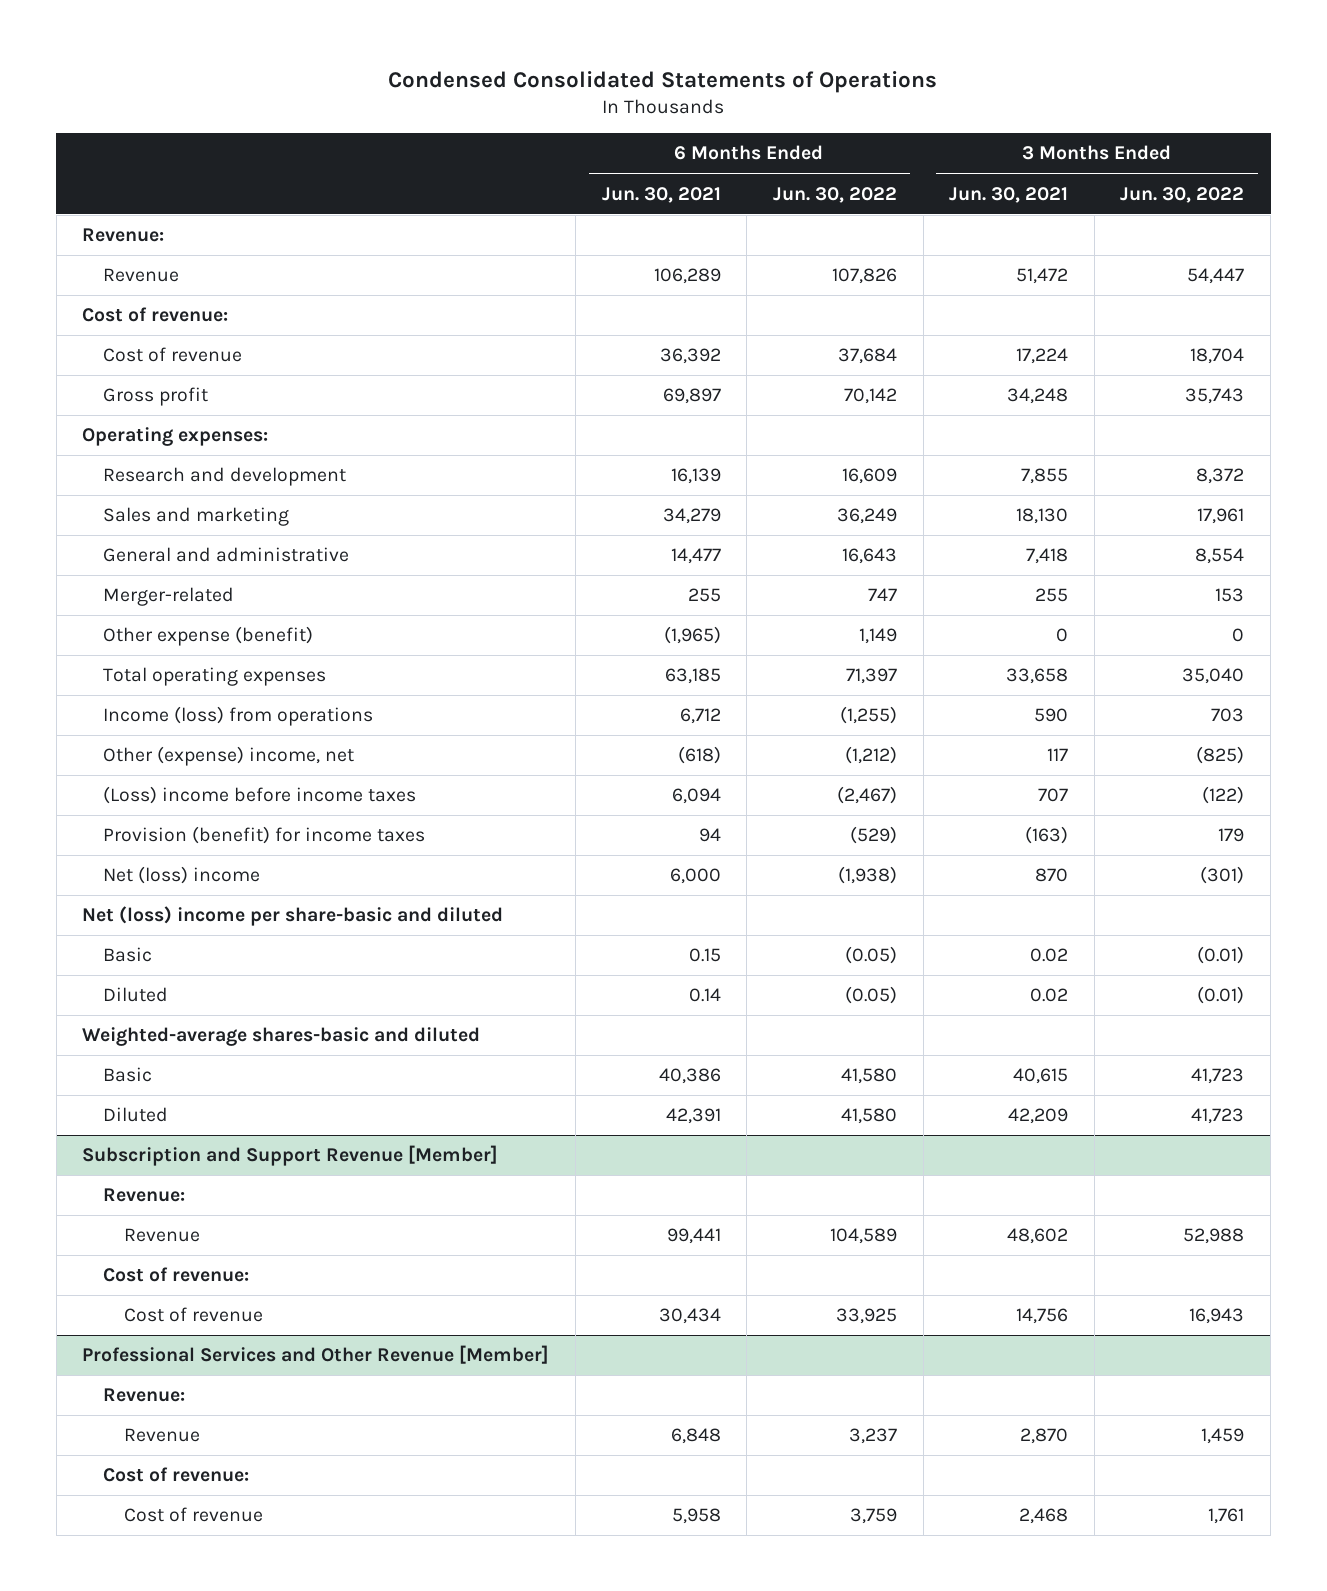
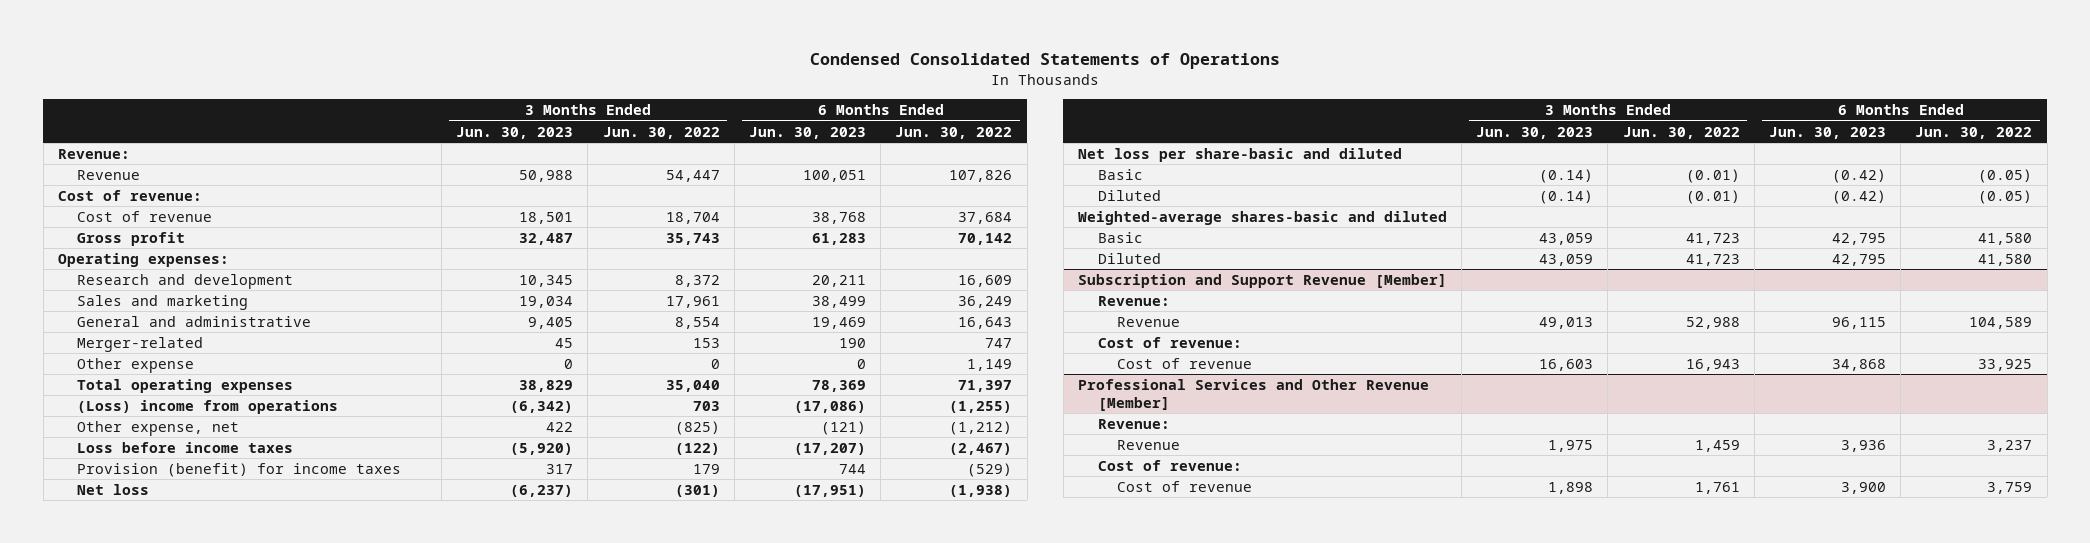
- | 6 Months Ended Jun. 30, 2021 | 6 Months Ended Jun. 30, 2022 | 3 Months Ended Jun. 30, 2021 | 3 Months Ended Jun. 30, 2022
+ | 3 Months Ended Jun. 30, 2023 | 3 Months Ended Jun. 30, 2022 | 6 Months Ended Jun. 30, 2023 | 6 Months Ended Jun. 30, 2022
- Other expense (benefit) | (1,965) | 1,149 | 0 | 0
+ Other expense | 0 | 0 | 0 | 1,149
- Income (loss) from operations | 6,712 | (1,255) | 590 | 703
- Other (expense) income, net | (618) | (1,212) | 117 | (825)
- (Loss) income before income taxes | 6,094 | (2,467) | 707 | (122)
+ (Loss) income from operations | (6,342) | 703 | (17,086) | (1,255)
+ Other expense, net | 422 | (825) | (121) | (1,212)
+ Loss before income taxes | (5,920) | (122) | (17,207) | (2,467)
- Net (loss) income | 6,000 | (1,938) | 870 | (301)
- Net (loss) income per share-basic and diluted
+ Net loss | (6,237) | (301) | (17,951) | (1,938)
+ Net loss per share-basic and diluted

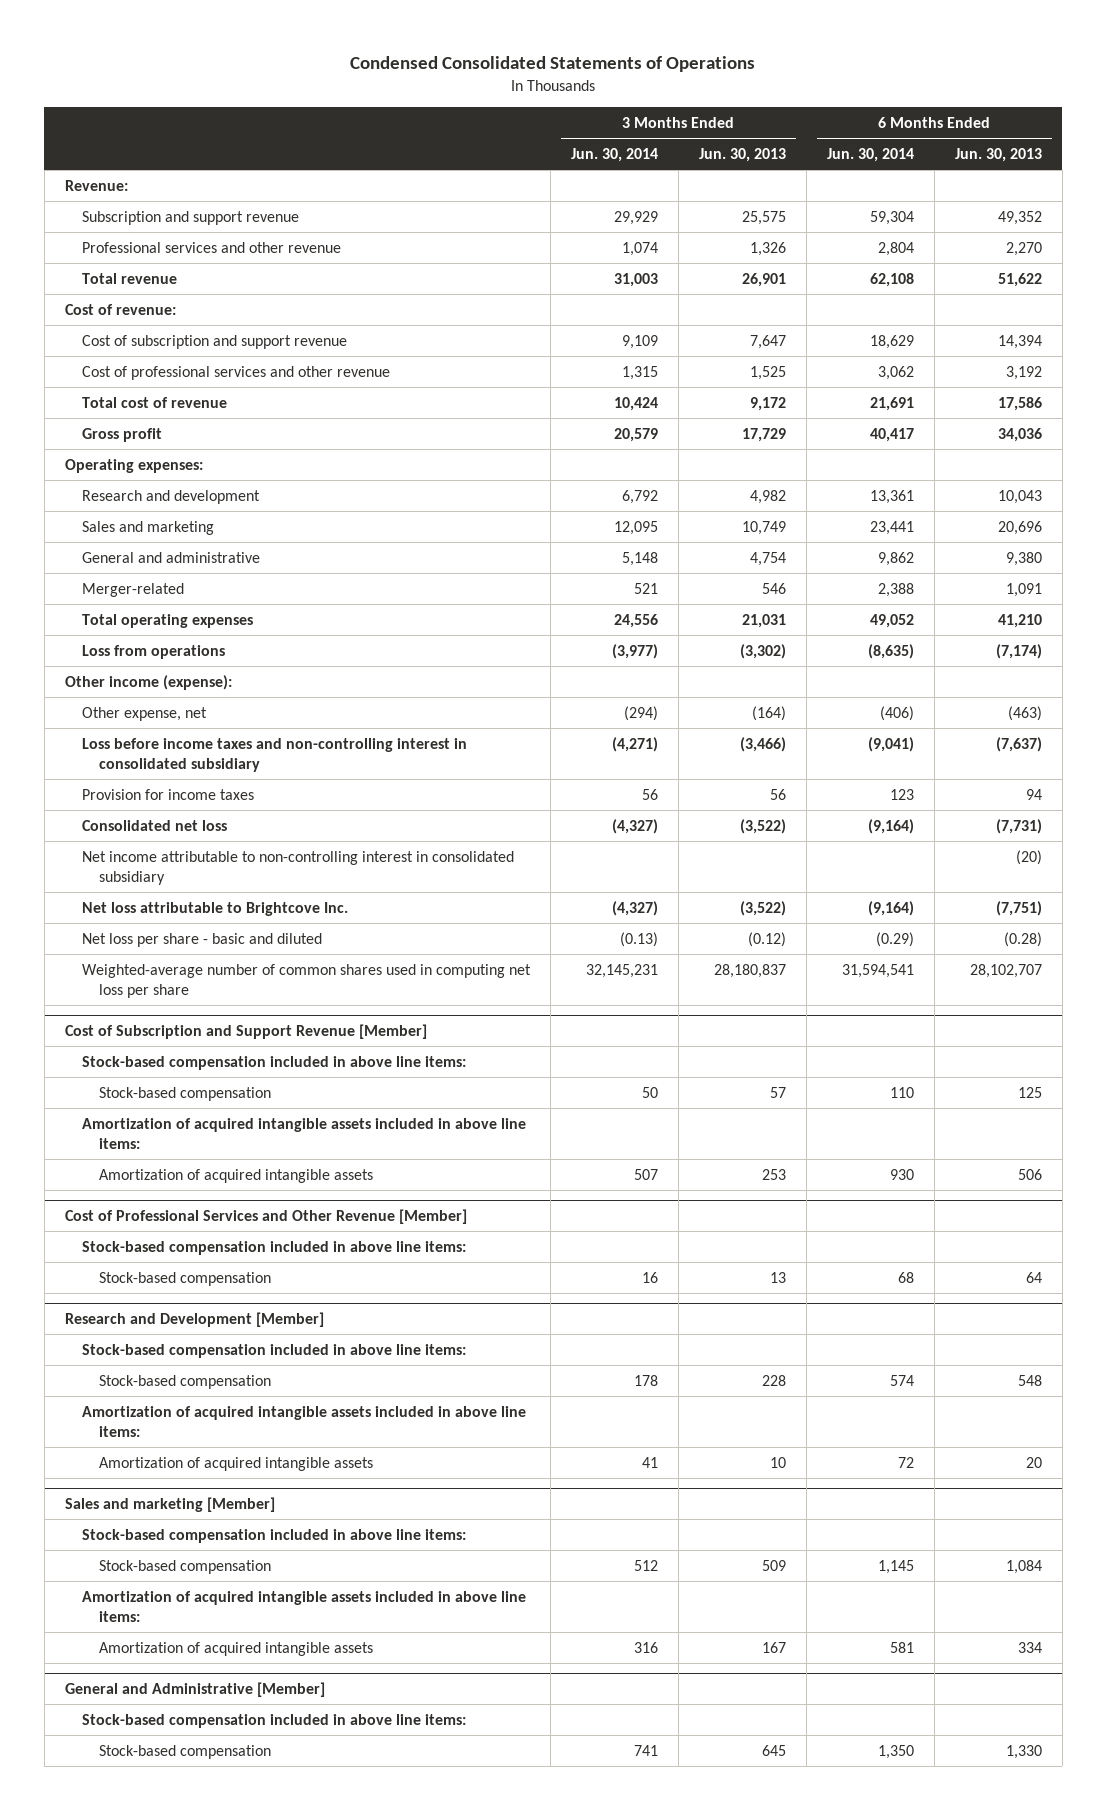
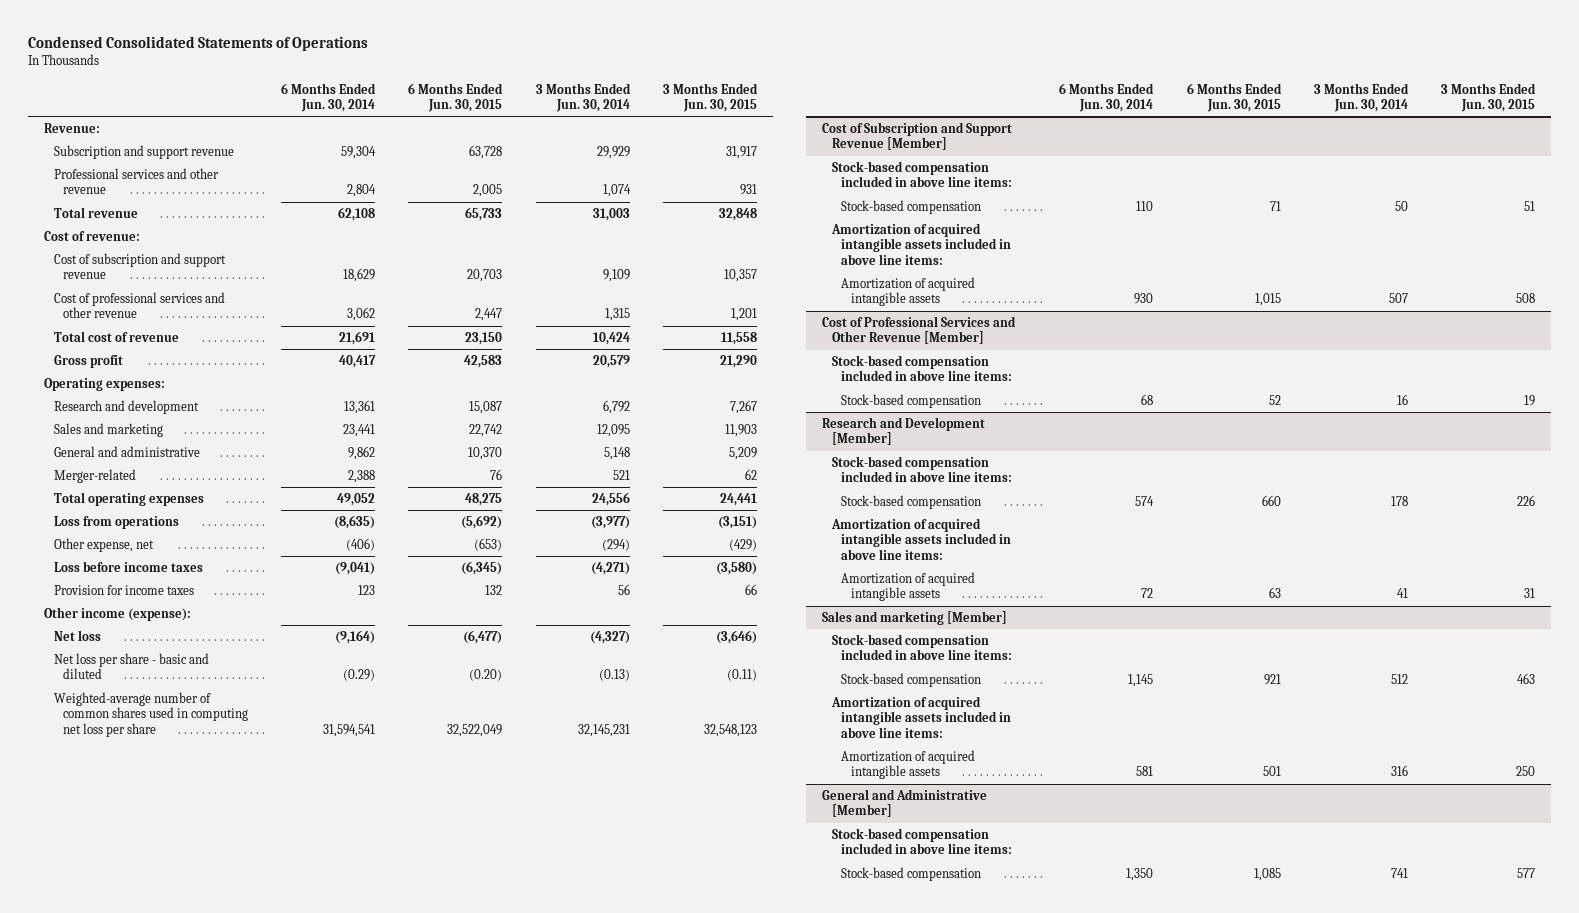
- | 3 Months Ended Jun. 30, 2014 | 3 Months Ended Jun. 30, 2013 | 6 Months Ended Jun. 30, 2014 | 6 Months Ended Jun. 30, 2013
+ | 6 Months Ended Jun. 30, 2014 | 6 Months Ended Jun. 30, 2015 | 3 Months Ended Jun. 30, 2014 | 3 Months Ended Jun. 30, 2015
- Loss before income taxes and non-controlling interest in consolidated subsidiary | (4,271) | (3,466) | (9,041) | (7,637)
+ Loss before income taxes | (9,041) | (6,345) | (4,271) | (3,580)
- Consolidated net loss | (4,327) | (3,522) | (9,164) | (7,731)
- Net income attributable to non-controlling interest in consolidated subsidiary | | | | (20)
- Net loss attributable to Brightcove Inc. | (4,327) | (3,522) | (9,164) | (7,751)
moved down: Other income (expense):
+ Net loss | (9,164) | (6,477) | (4,327) | (3,646)

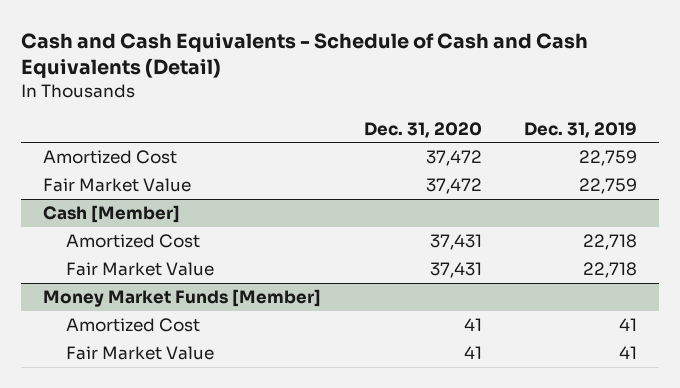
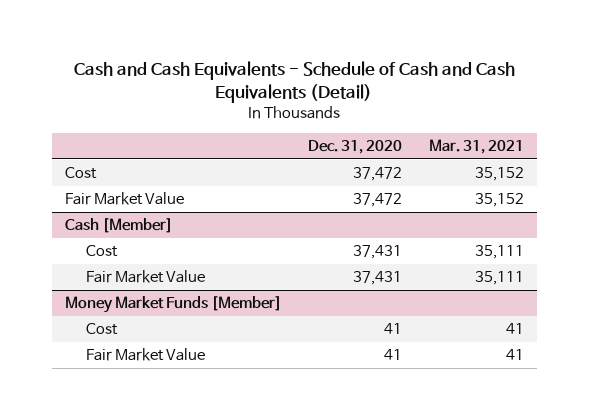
- | Dec. 31, 2020 | Dec. 31, 2019
+ | Dec. 31, 2020 | Mar. 31, 2021
- Amortized Cost | 37,472 | 22,759
+ Cost | 37,472 | 35,152
@ Cash [Member]
- Amortized Cost | 37,431 | 22,718
+ Cost | 37,431 | 35,111
@ Money Market Funds [Member]
- Amortized Cost | 41 | 41
+ Cost | 41 | 41

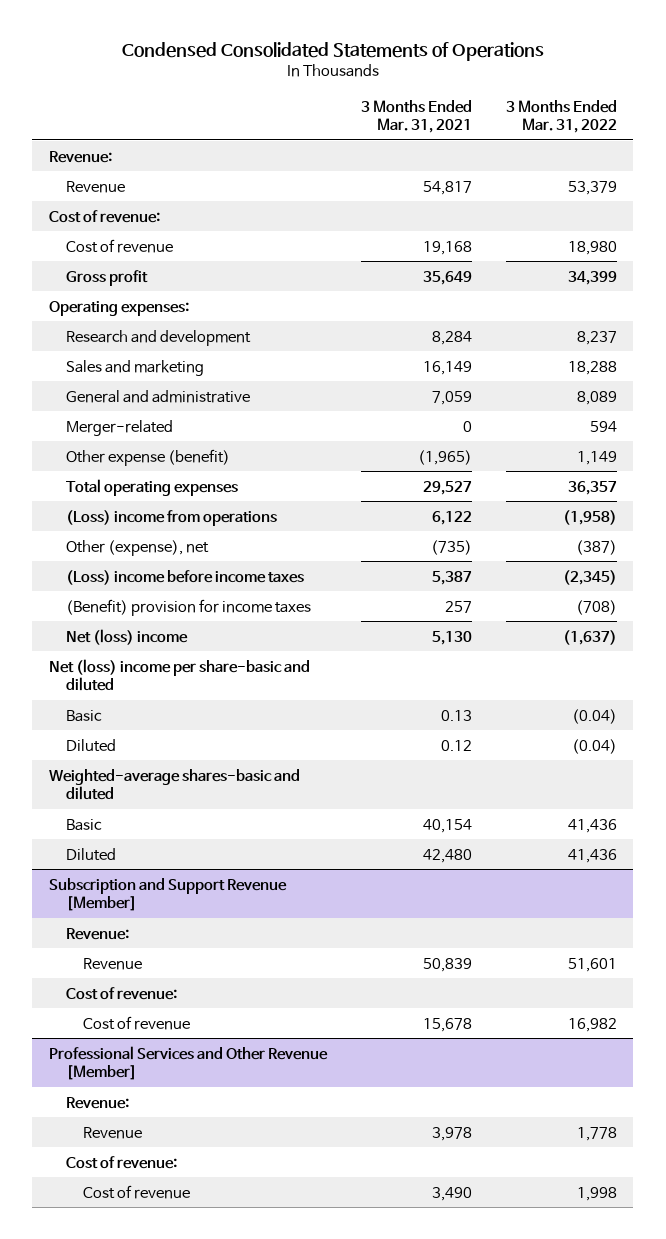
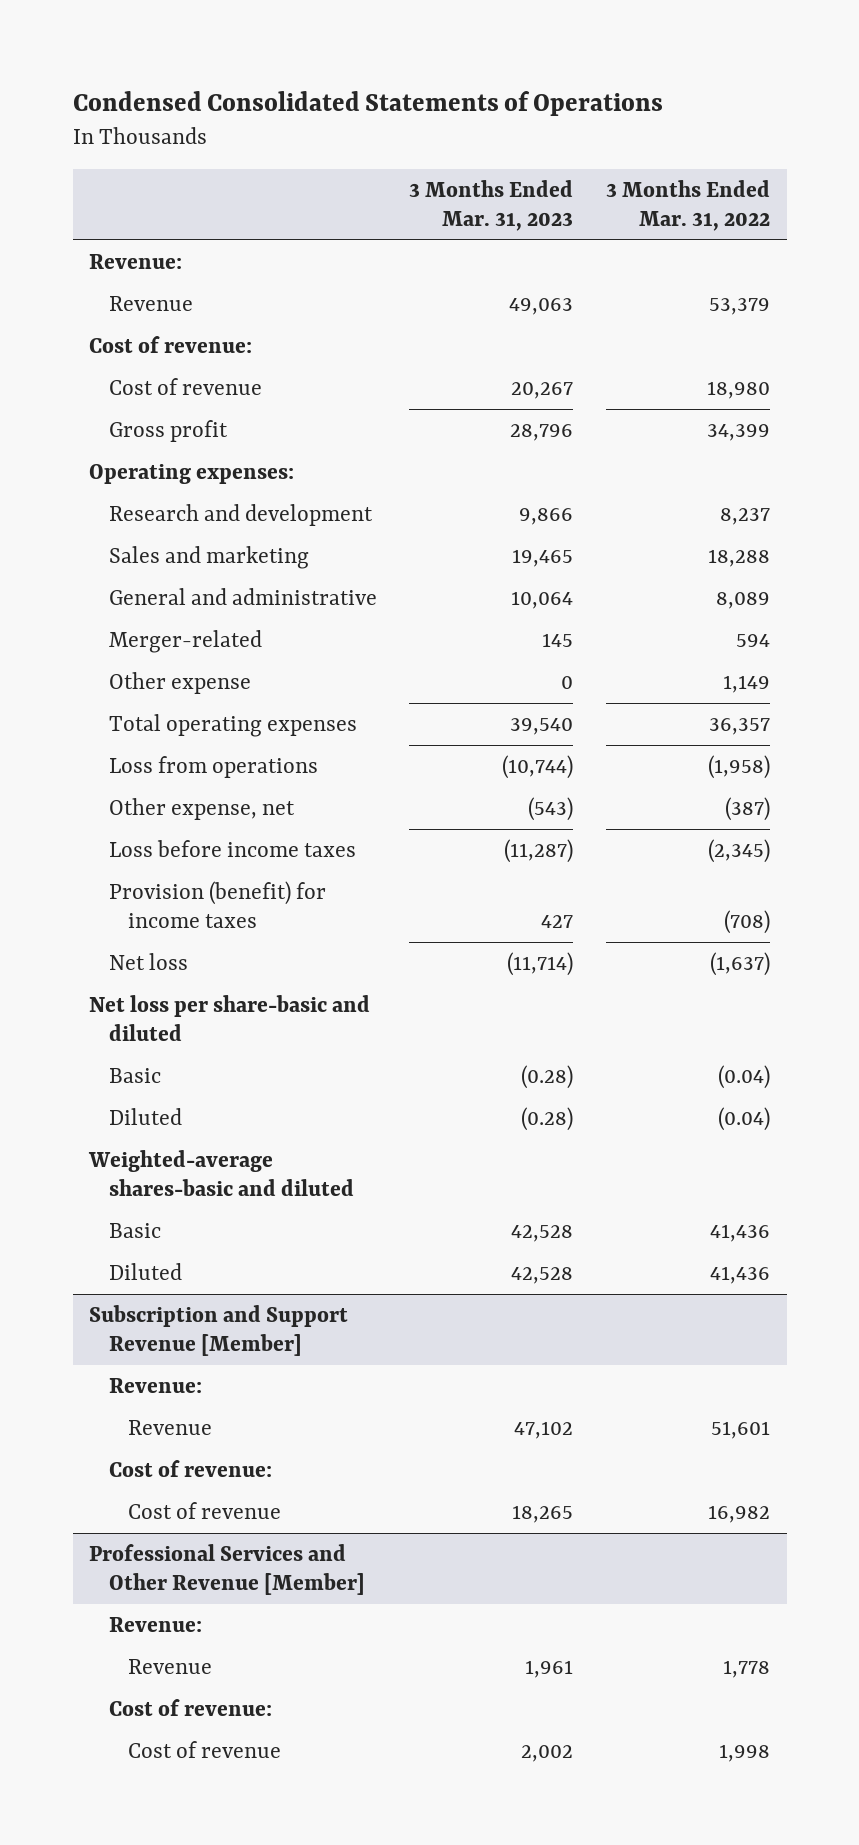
- | 3 Months Ended Mar. 31, 2021 | 3 Months Ended Mar. 31, 2022
+ | 3 Months Ended Mar. 31, 2023 | 3 Months Ended Mar. 31, 2022
- Other expense (benefit) | (1,965) | 1,149
+ Other expense | 0 | 1,149
- (Loss) income from operations | 6,122 | (1,958)
- Other (expense), net | (735) | (387)
- (Loss) income before income taxes | 5,387 | (2,345)
- (Benefit) provision for income taxes | 257 | (708)
- Net (loss) income | 5,130 | (1,637)
- Net (loss) income per share-basic and diluted
+ Loss from operations | (10,744) | (1,958)
+ Other expense, net | (543) | (387)
+ Loss before income taxes | (11,287) | (2,345)
+ Provision (benefit) for income taxes | 427 | (708)
+ Net loss | (11,714) | (1,637)
+ Net loss per share-basic and diluted

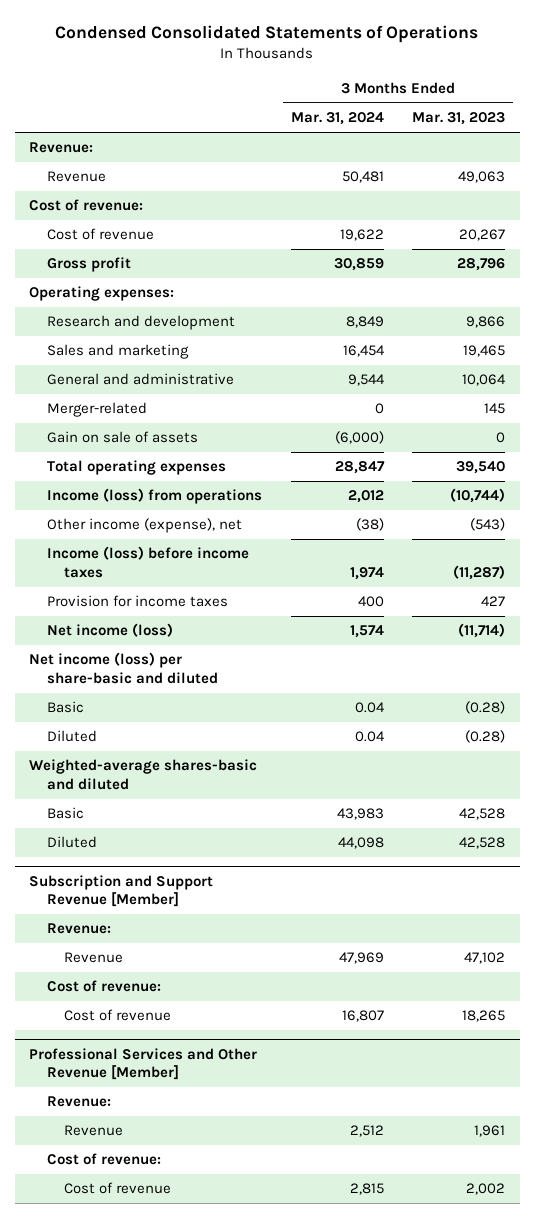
- | 3 Months Ended Mar. 31, 2023 | 3 Months Ended Mar. 31, 2022
+ | 3 Months Ended Mar. 31, 2024 | 3 Months Ended Mar. 31, 2023
- Other expense | 0 | 1,149
+ Gain on sale of assets | (6,000) | 0
- Loss from operations | (10,744) | (1,958)
- Other expense, net | (543) | (387)
- Loss before income taxes | (11,287) | (2,345)
- Provision (benefit) for income taxes | 427 | (708)
- Net loss | (11,714) | (1,637)
- Net loss per share-basic and diluted
+ Income (loss) from operations | 2,012 | (10,744)
+ Other income (expense), net | (38) | (543)
+ Income (loss) before income taxes | 1,974 | (11,287)
+ Provision for income taxes | 400 | 427
+ Net income (loss) | 1,574 | (11,714)
+ Net income (loss) per share-basic and diluted

